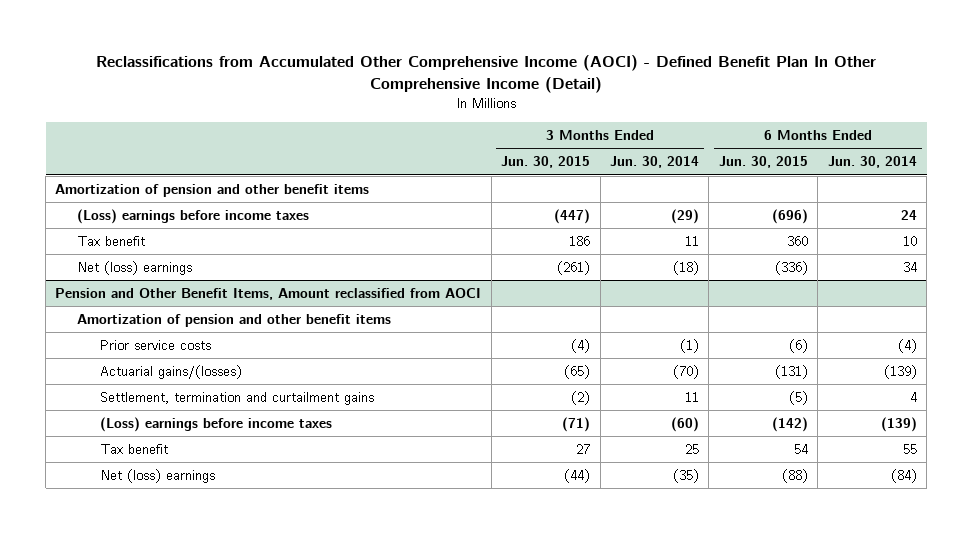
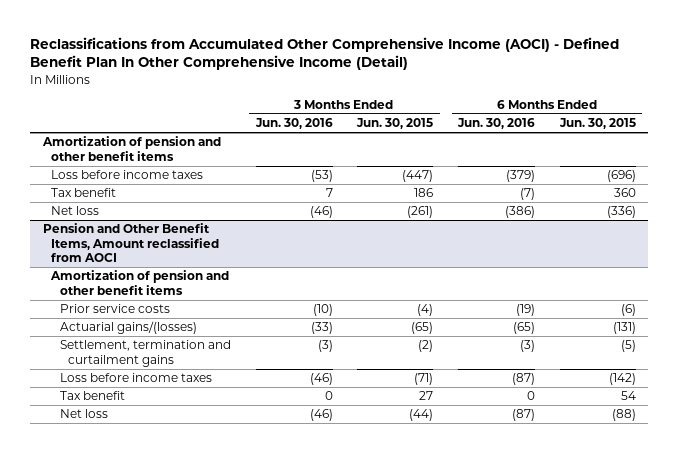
- | 3 Months Ended Jun. 30, 2015 | 3 Months Ended Jun. 30, 2014 | 6 Months Ended Jun. 30, 2015 | 6 Months Ended Jun. 30, 2014
+ | 3 Months Ended Jun. 30, 2016 | 3 Months Ended Jun. 30, 2015 | 6 Months Ended Jun. 30, 2016 | 6 Months Ended Jun. 30, 2015
- (Loss) earnings before income taxes | (447) | (29) | (696) | 24
+ Loss before income taxes | (53) | (447) | (379) | (696)
- Net (loss) earnings | (261) | (18) | (336) | 34
+ Net loss | (46) | (261) | (386) | (336)
@ Pension and Other Benefit Items, Amount reclassified from AOCI
- (Loss) earnings before income taxes | (71) | (60) | (142) | (139)
+ Loss before income taxes | (46) | (71) | (87) | (142)
- Net (loss) earnings | (44) | (35) | (88) | (84)
+ Net loss | (46) | (44) | (87) | (88)

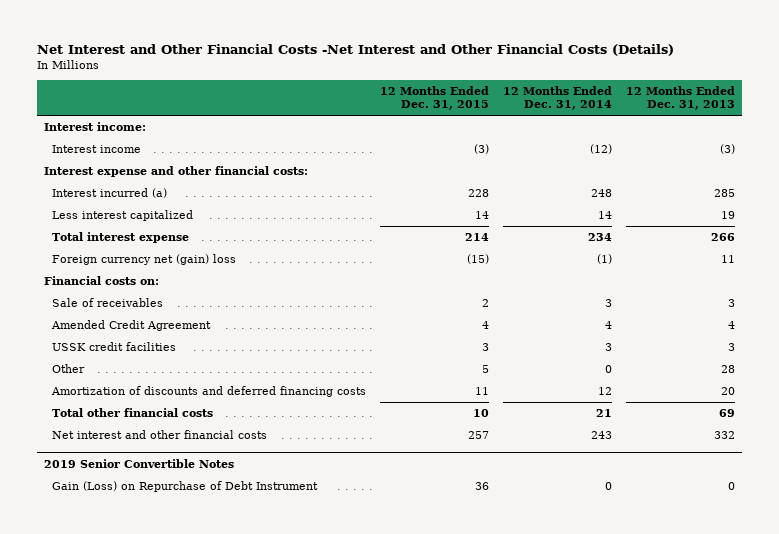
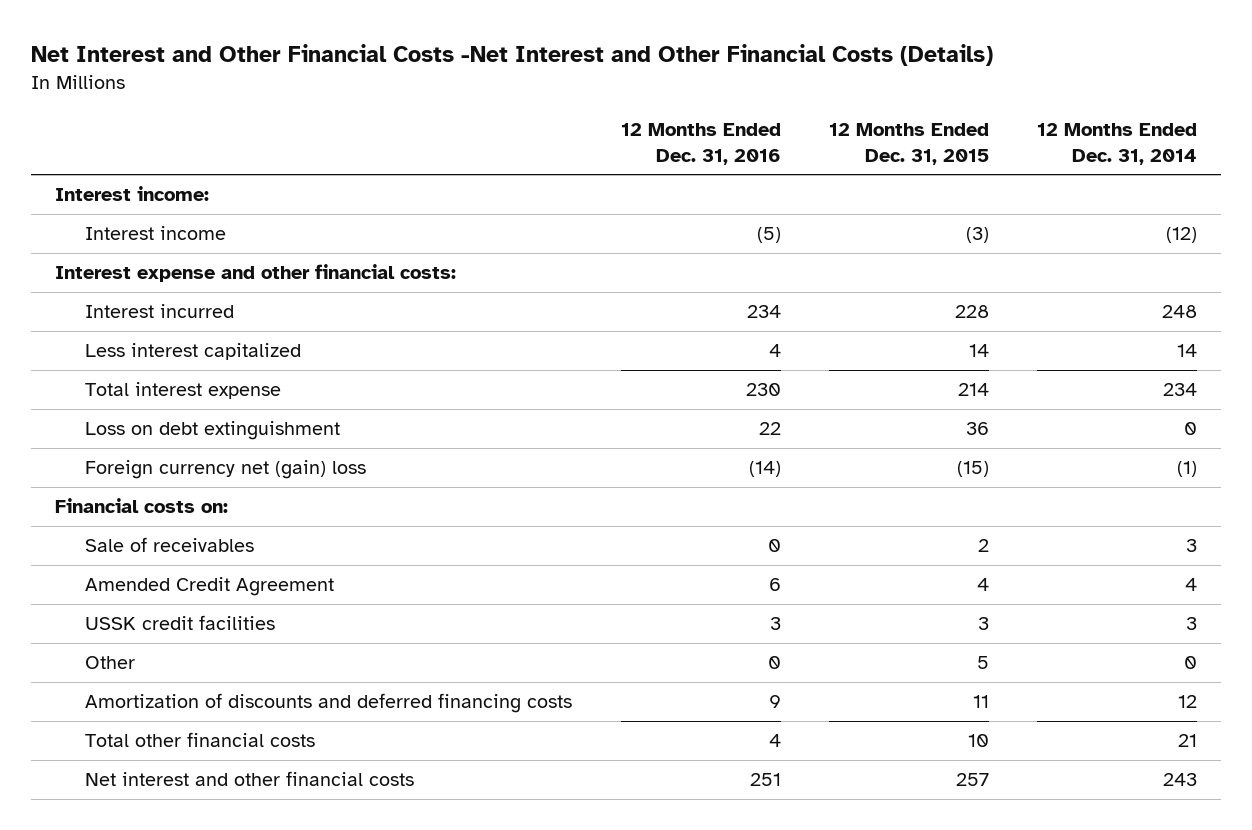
- | 12 Months Ended Dec. 31, 2015 | 12 Months Ended Dec. 31, 2014 | 12 Months Ended Dec. 31, 2013
+ | 12 Months Ended Dec. 31, 2016 | 12 Months Ended Dec. 31, 2015 | 12 Months Ended Dec. 31, 2014
- Interest incurred (a) | 228 | 248 | 285
+ Interest incurred | 234 | 228 | 248
+ Loss on debt extinguishment | 22 | 36 | 0
- 2019 Senior Convertible Notes
- Gain (Loss) on Repurchase of Debt Instrument | 36 | 0 | 0

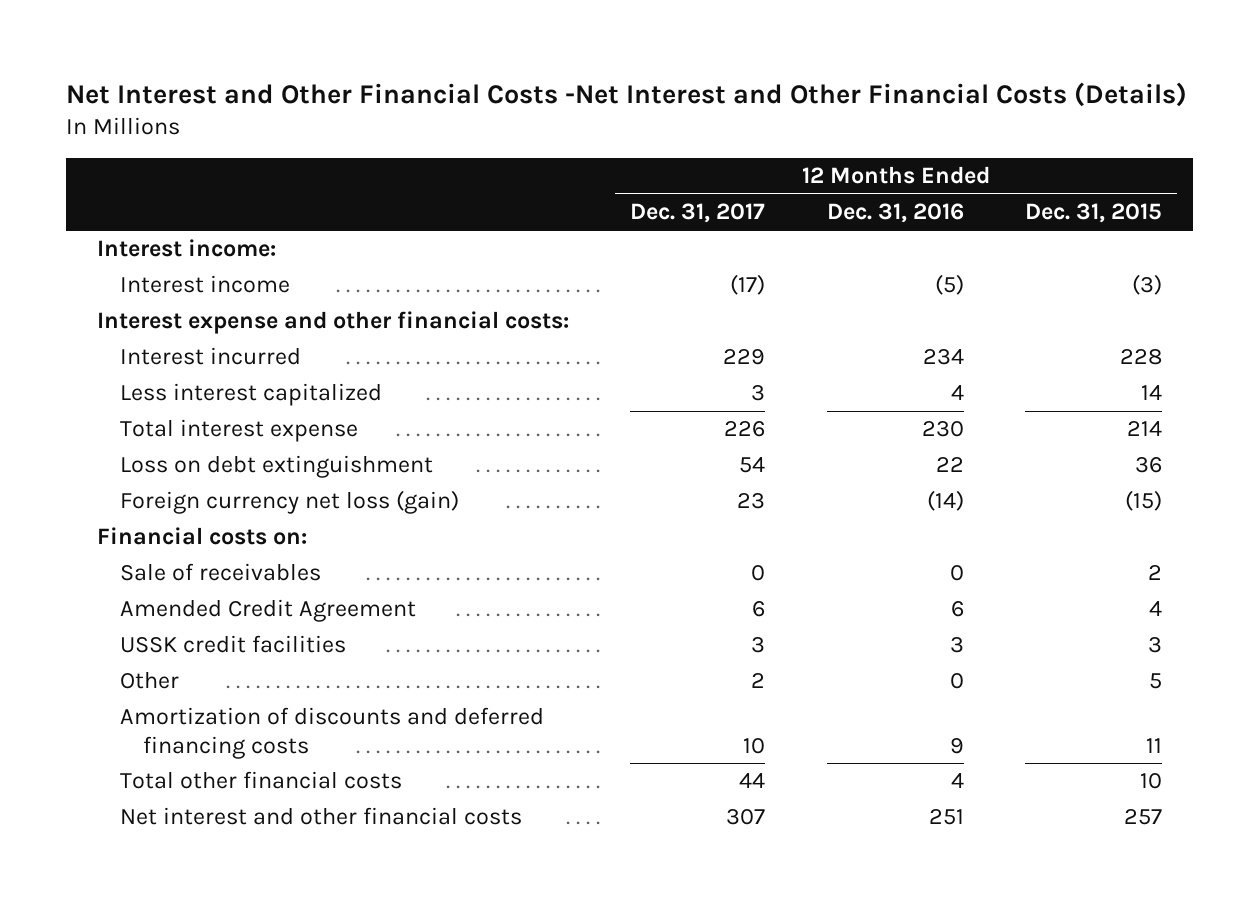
- | 12 Months Ended Dec. 31, 2016 | 12 Months Ended Dec. 31, 2015 | 12 Months Ended Dec. 31, 2014
+ | 12 Months Ended Dec. 31, 2017 | 12 Months Ended Dec. 31, 2016 | 12 Months Ended Dec. 31, 2015
- Foreign currency net (gain) loss | (14) | (15) | (1)
+ Foreign currency net loss (gain) | 23 | (14) | (15)

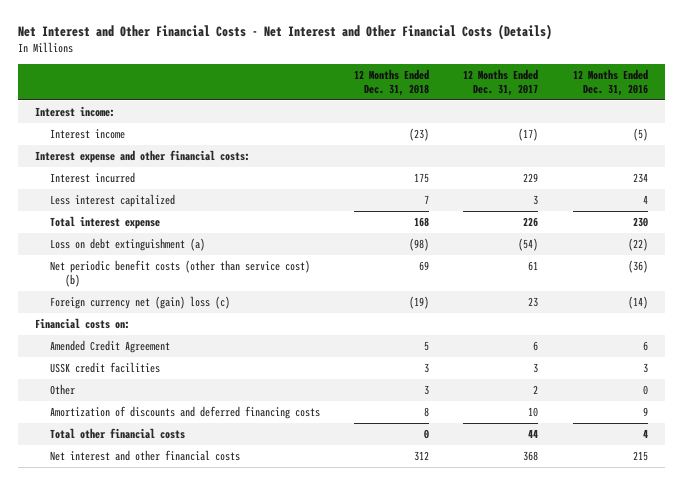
- Net Interest and Other Financial Costs -Net Interest and Other Financial Costs (Details)
+ Net Interest and Other Financial Costs - Net Interest and Other Financial Costs (Details)
- | 12 Months Ended Dec. 31, 2017 | 12 Months Ended Dec. 31, 2016 | 12 Months Ended Dec. 31, 2015
+ | 12 Months Ended Dec. 31, 2018 | 12 Months Ended Dec. 31, 2017 | 12 Months Ended Dec. 31, 2016
- Loss on debt extinguishment | 54 | 22 | 36
- Foreign currency net loss (gain) | 23 | (14) | (15)
+ Loss on debt extinguishment (a) | (98) | (54) | (22)
+ Net periodic benefit costs (other than service cost) (b) | 69 | 61 | (36)
+ Foreign currency net (gain) loss (c) | (19) | 23 | (14)
- Sale of receivables | 0 | 0 | 2
- Net interest and other financial costs | 307 | 251 | 257
+ Net interest and other financial costs | 312 | 368 | 215

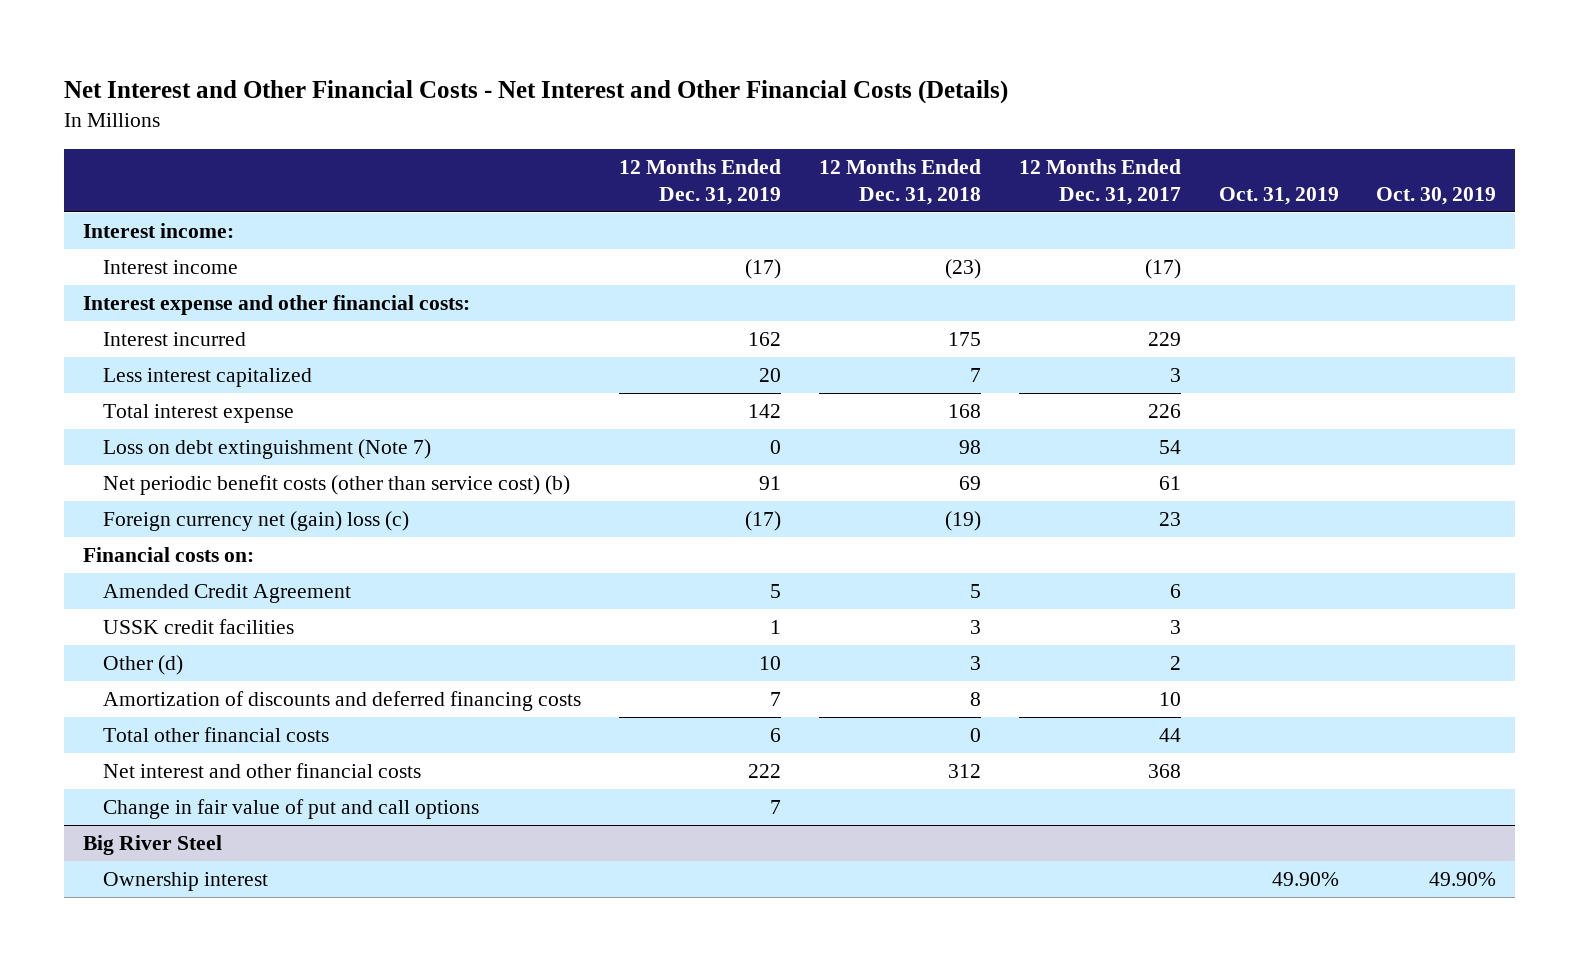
- | 12 Months Ended Dec. 31, 2018 | 12 Months Ended Dec. 31, 2017 | 12 Months Ended Dec. 31, 2016
+ | 12 Months Ended Dec. 31, 2019 | 12 Months Ended Dec. 31, 2018 | 12 Months Ended Dec. 31, 2017 | Oct. 31, 2019 | Oct. 30, 2019
- Loss on debt extinguishment (a) | (98) | (54) | (22)
+ Loss on debt extinguishment (Note 7) | 0 | 98 | 54 | |
- Other | 3 | 2 | 0
+ Other (d) | 10 | 3 | 2 | |
+ Change in fair value of put and call options | 7 | | | |
+ Big River Steel
+ Ownership interest | | | | 49.90% | 49.90%

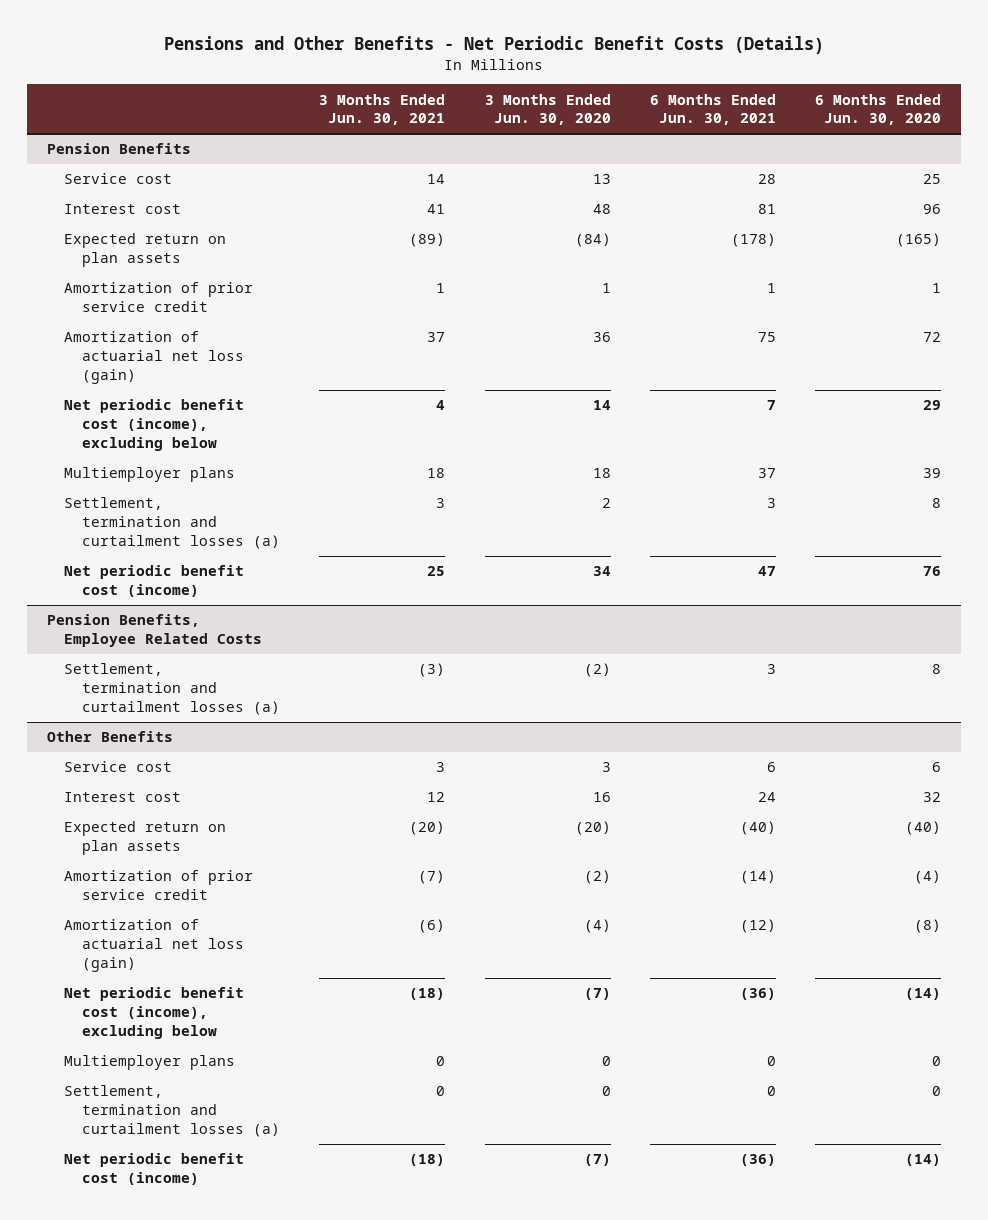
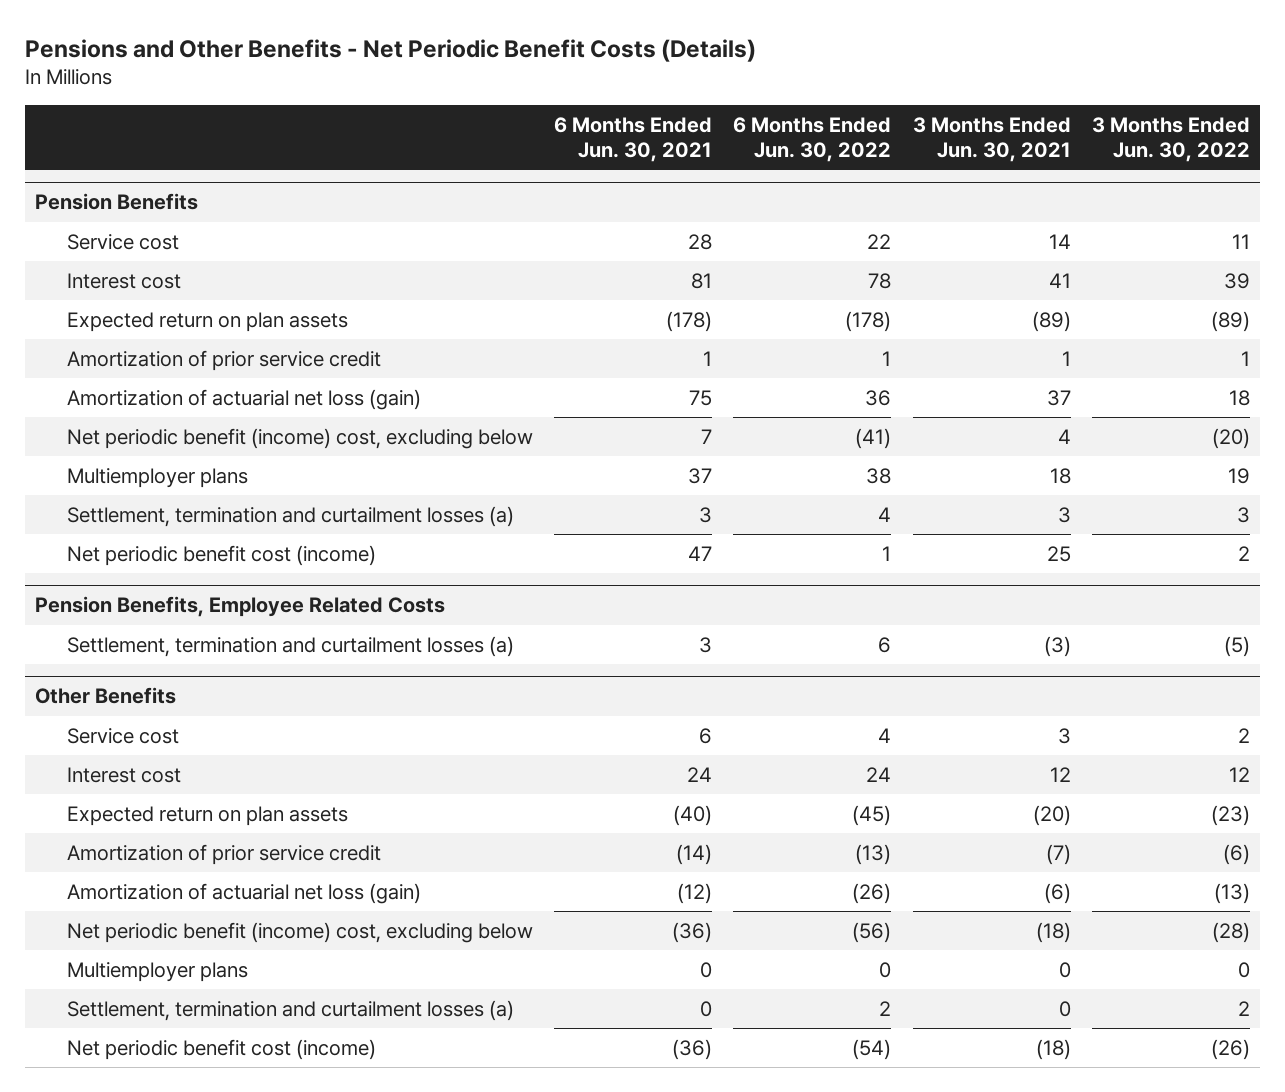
- | 3 Months Ended Jun. 30, 2021 | 3 Months Ended Jun. 30, 2020 | 6 Months Ended Jun. 30, 2021 | 6 Months Ended Jun. 30, 2020
+ | 6 Months Ended Jun. 30, 2021 | 6 Months Ended Jun. 30, 2022 | 3 Months Ended Jun. 30, 2021 | 3 Months Ended Jun. 30, 2022
@ Pension Benefits
- Net periodic benefit cost (income), excluding below | 4 | 14 | 7 | 29
+ Net periodic benefit (income) cost, excluding below | 7 | (41) | 4 | (20)
@ Other Benefits
- Net periodic benefit cost (income), excluding below | (18) | (7) | (36) | (14)
+ Net periodic benefit (income) cost, excluding below | (36) | (56) | (18) | (28)

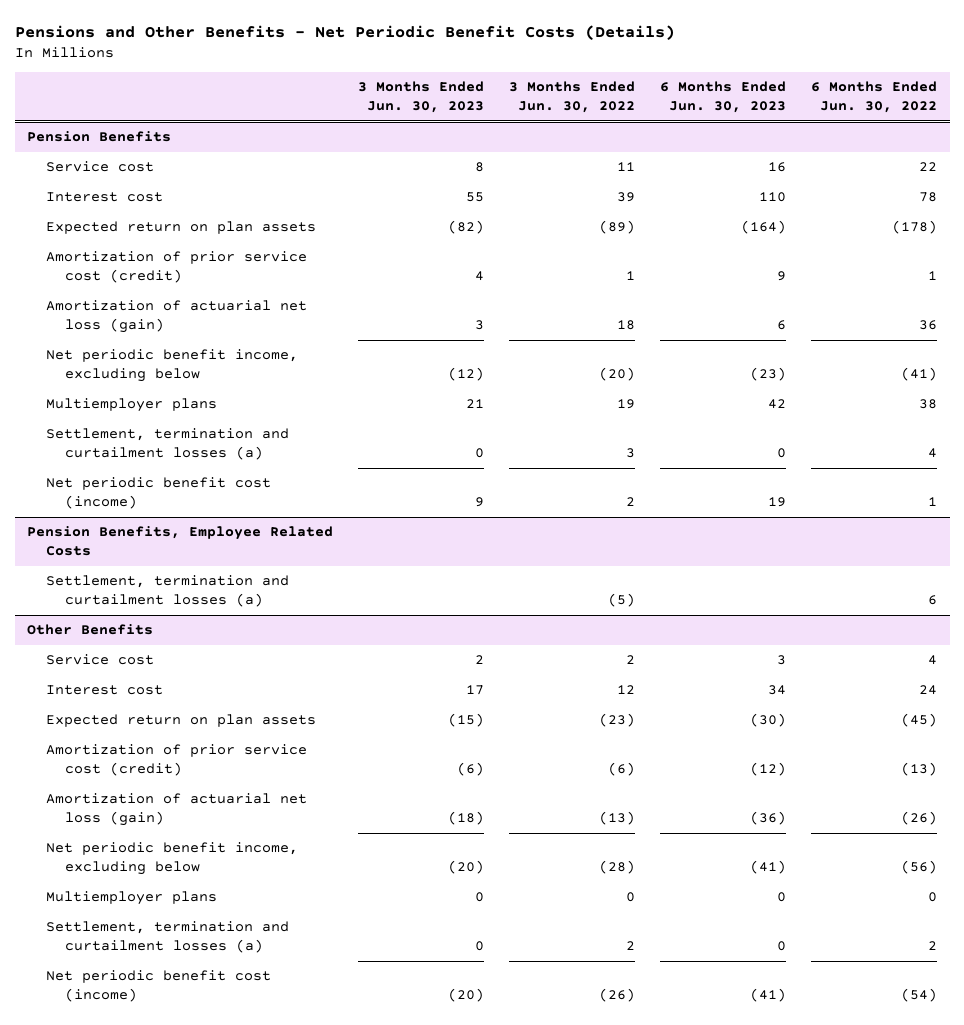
- | 6 Months Ended Jun. 30, 2021 | 6 Months Ended Jun. 30, 2022 | 3 Months Ended Jun. 30, 2021 | 3 Months Ended Jun. 30, 2022
+ | 3 Months Ended Jun. 30, 2023 | 3 Months Ended Jun. 30, 2022 | 6 Months Ended Jun. 30, 2023 | 6 Months Ended Jun. 30, 2022
@ Pension Benefits
- Amortization of prior service credit | 1 | 1 | 1 | 1
+ Amortization of prior service cost (credit) | 4 | 1 | 9 | 1
- Net periodic benefit (income) cost, excluding below | 7 | (41) | 4 | (20)
+ Net periodic benefit income, excluding below | (12) | (20) | (23) | (41)
@ Other Benefits
- Amortization of prior service credit | (14) | (13) | (7) | (6)
+ Amortization of prior service cost (credit) | (6) | (6) | (12) | (13)
- Net periodic benefit (income) cost, excluding below | (36) | (56) | (18) | (28)
+ Net periodic benefit income, excluding below | (20) | (28) | (41) | (56)

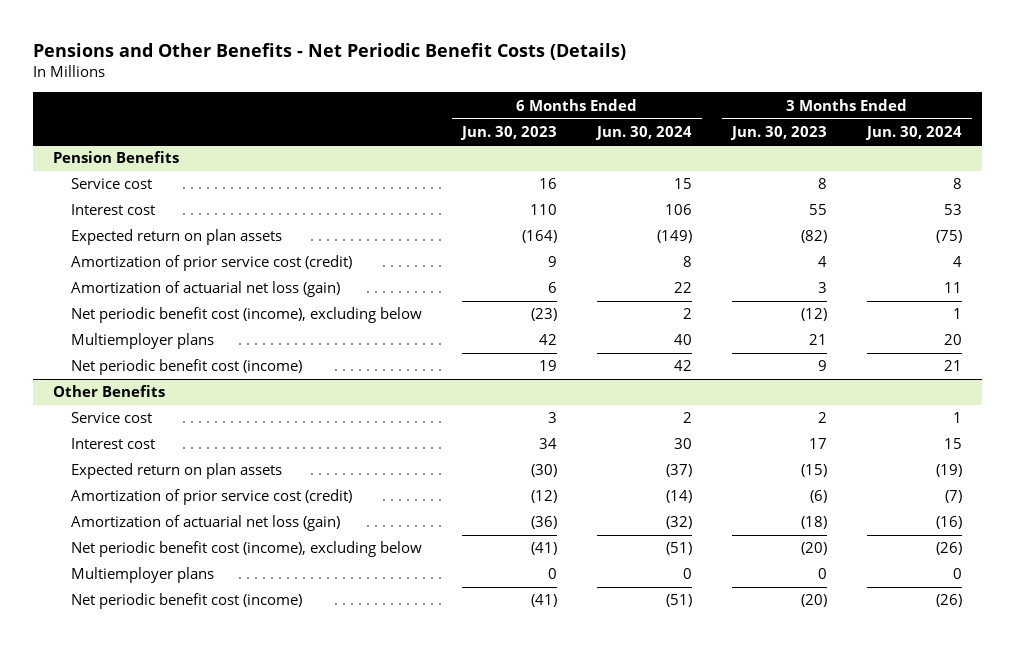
- | 3 Months Ended Jun. 30, 2023 | 3 Months Ended Jun. 30, 2022 | 6 Months Ended Jun. 30, 2023 | 6 Months Ended Jun. 30, 2022
+ | 6 Months Ended Jun. 30, 2023 | 6 Months Ended Jun. 30, 2024 | 3 Months Ended Jun. 30, 2023 | 3 Months Ended Jun. 30, 2024
@ Pension Benefits
- Net periodic benefit income, excluding below | (12) | (20) | (23) | (41)
+ Net periodic benefit cost (income), excluding below | (23) | 2 | (12) | 1
- Settlement, termination and curtailment losses (a) | 0 | 3 | 0 | 4
- Pension Benefits, Employee Related Costs
- Settlement, termination and curtailment losses (a) | | (5) | | 6
@ Other Benefits
- Net periodic benefit income, excluding below | (20) | (28) | (41) | (56)
+ Net periodic benefit cost (income), excluding below | (41) | (51) | (20) | (26)
- Settlement, termination and curtailment losses (a) | 0 | 2 | 0 | 2

